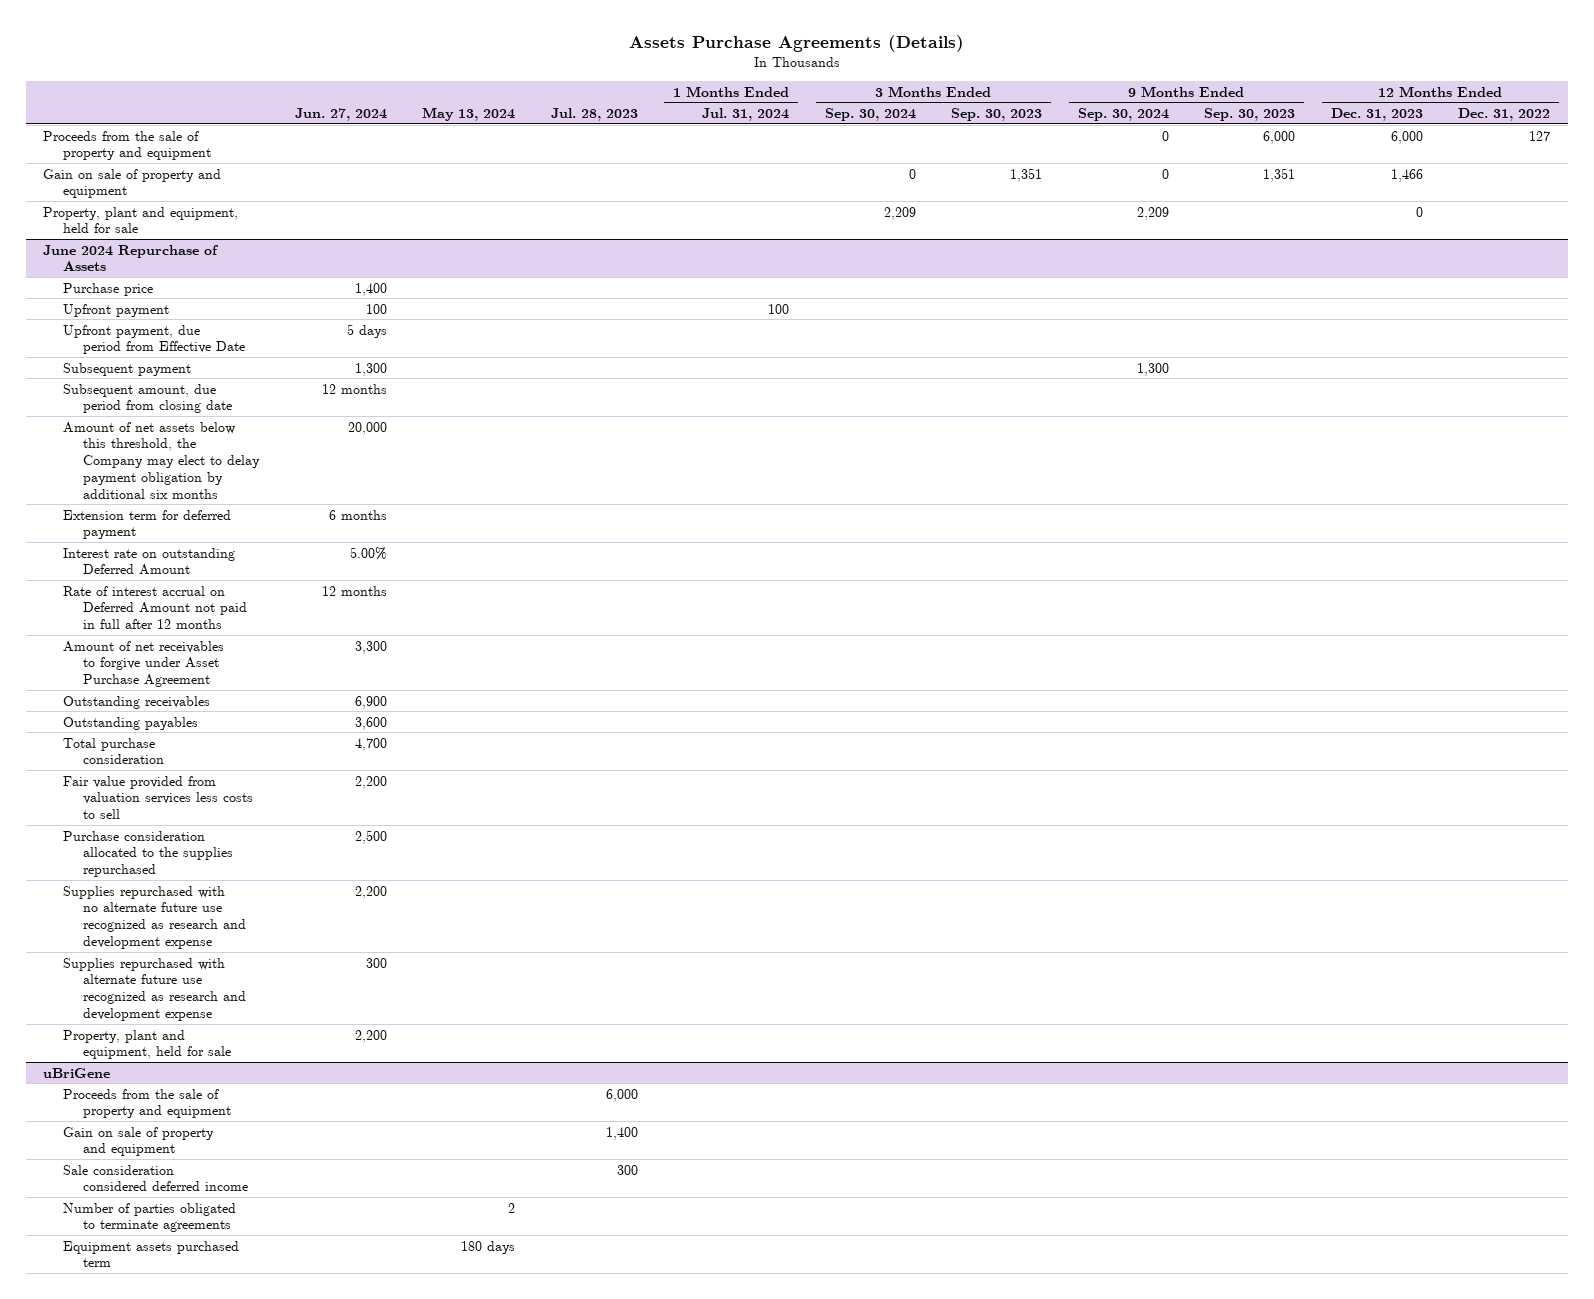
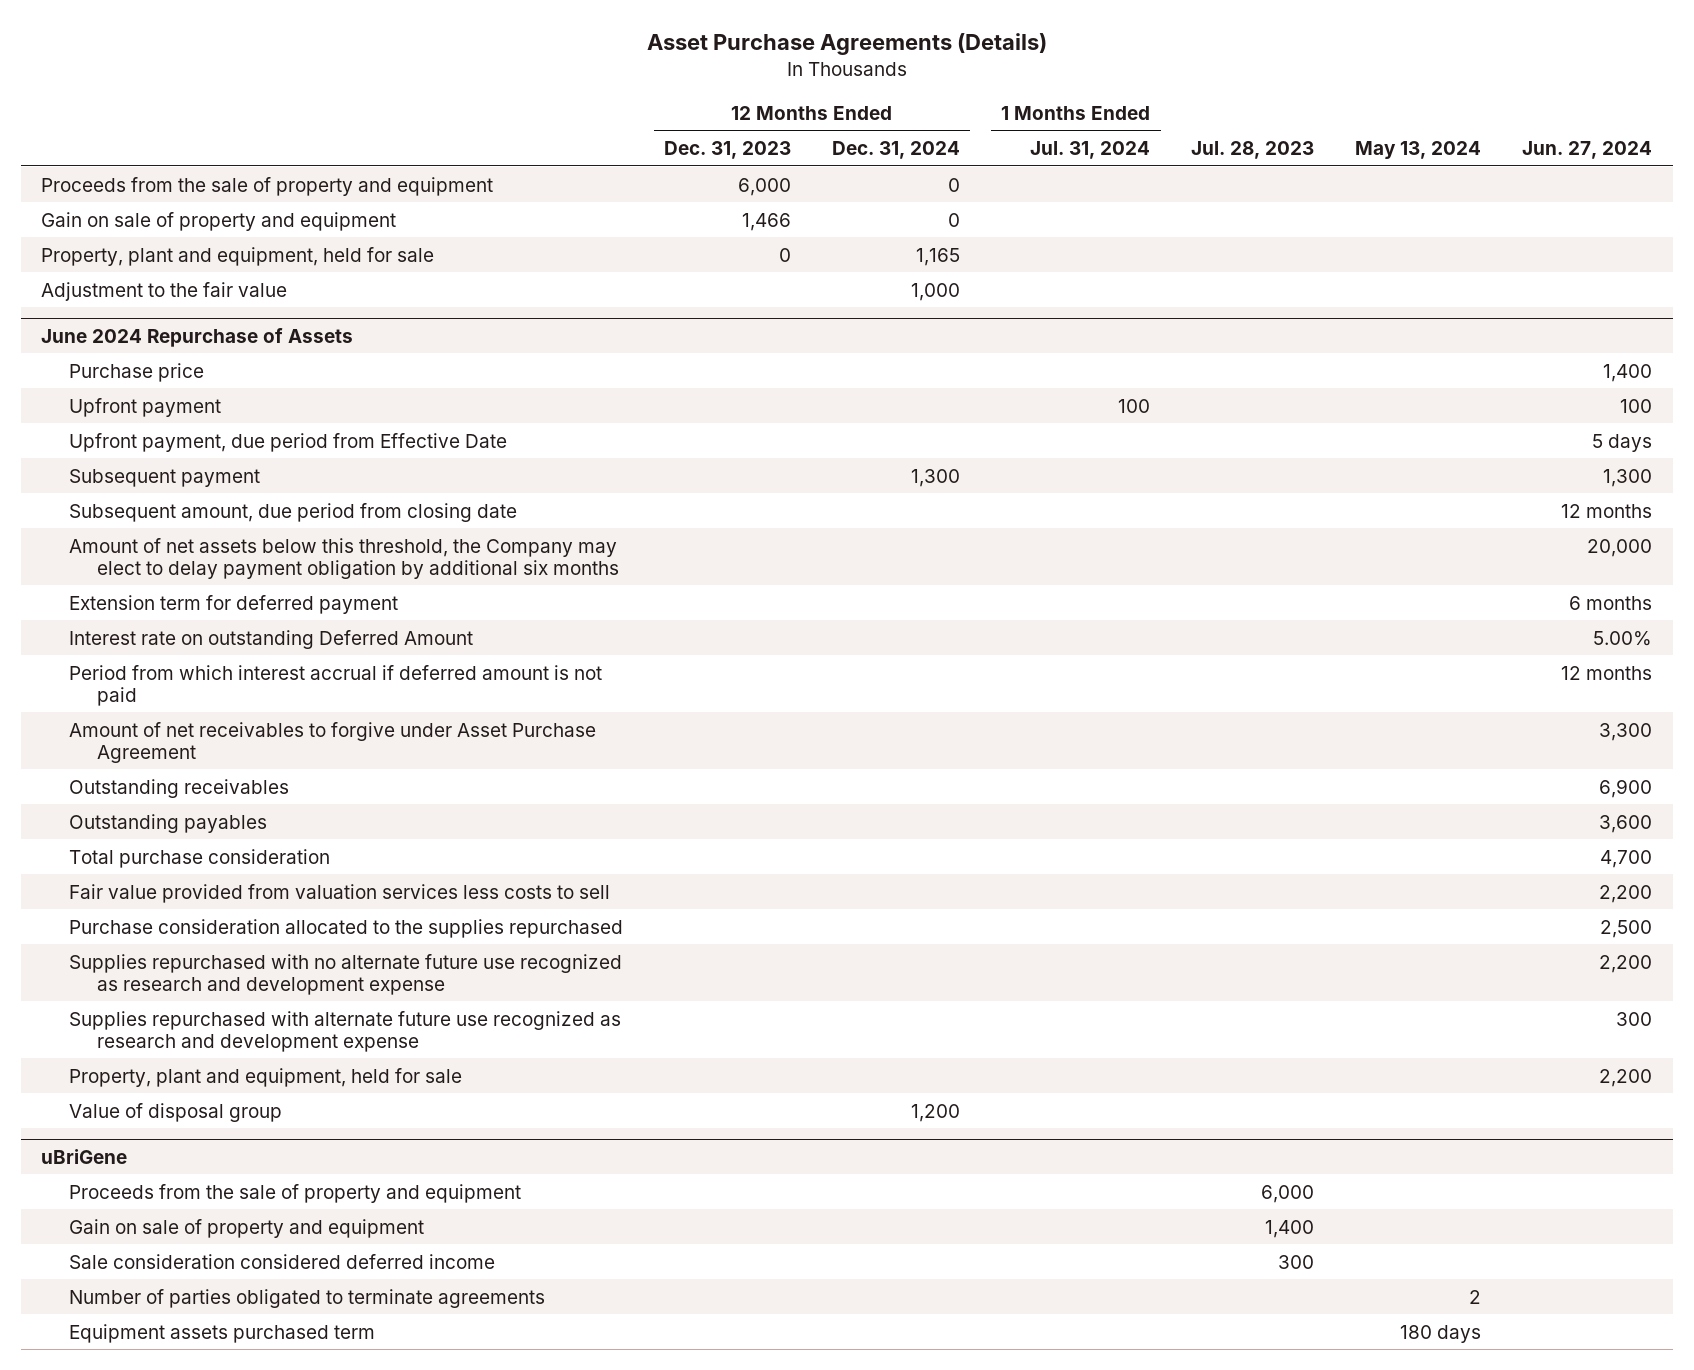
- Assets Purchase Agreements (Details)
+ Asset Purchase Agreements (Details)
- | Jun. 27, 2024 | May 13, 2024 | Jul. 28, 2023 | 1 Months Ended Jul. 31, 2024 | 3 Months Ended Sep. 30, 2024 | 3 Months Ended Sep. 30, 2023 | 9 Months Ended Sep. 30, 2024 | 9 Months Ended Sep. 30, 2023 | 12 Months Ended Dec. 31, 2023 | 12 Months Ended Dec. 31, 2022
+ | 12 Months Ended Dec. 31, 2023 | 12 Months Ended Dec. 31, 2024 | 1 Months Ended Jul. 31, 2024 | Jul. 28, 2023 | May 13, 2024 | Jun. 27, 2024
+ Adjustment to the fair value | | 1,000 | | | |
@ June 2024 Repurchase of Assets
- Rate of interest accrual on Deferred Amount not paid in full after 12 months | 12 months | | | | | | | | |
+ Period from which interest accrual if deferred amount is not paid | | | | | | 12 months
+ Value of disposal group | | 1,200 | | | |

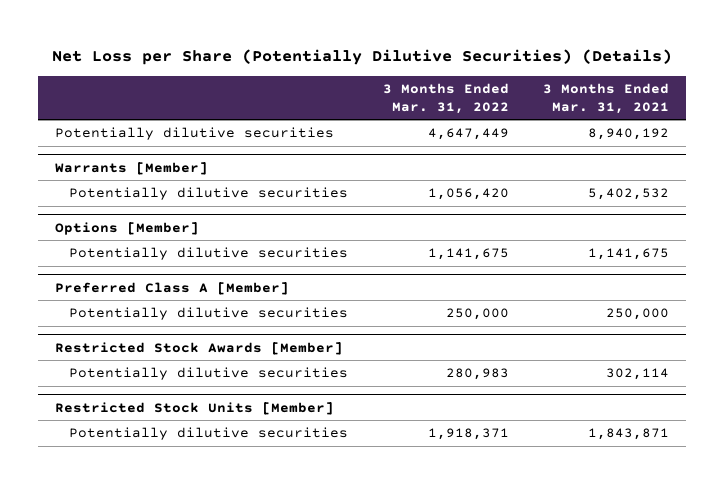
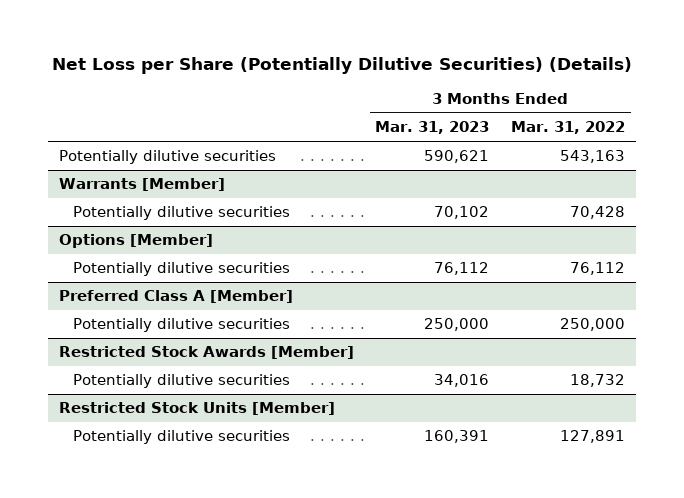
- | 3 Months Ended Mar. 31, 2022 | 3 Months Ended Mar. 31, 2021
+ | 3 Months Ended Mar. 31, 2023 | 3 Months Ended Mar. 31, 2022
- Potentially dilutive securities | 4,647,449 | 8,940,192
+ Potentially dilutive securities | 590,621 | 543,163
@ Warrants [Member]
- Potentially dilutive securities | 1,056,420 | 5,402,532
+ Potentially dilutive securities | 70,102 | 70,428
@ Options [Member]
- Potentially dilutive securities | 1,141,675 | 1,141,675
+ Potentially dilutive securities | 76,112 | 76,112
@ Restricted Stock Awards [Member]
- Potentially dilutive securities | 280,983 | 302,114
+ Potentially dilutive securities | 34,016 | 18,732
@ Restricted Stock Units [Member]
- Potentially dilutive securities | 1,918,371 | 1,843,871
+ Potentially dilutive securities | 160,391 | 127,891

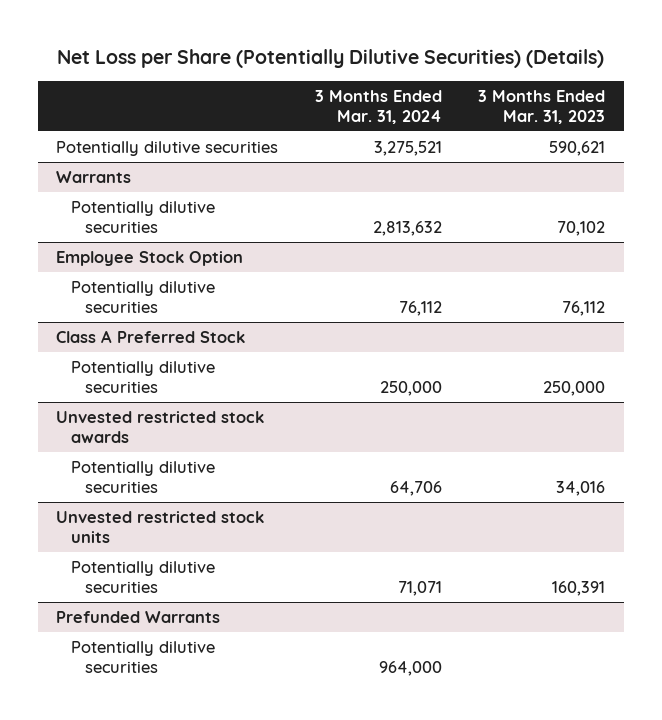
- | 3 Months Ended Mar. 31, 2023 | 3 Months Ended Mar. 31, 2022
+ | 3 Months Ended Mar. 31, 2024 | 3 Months Ended Mar. 31, 2023
- Warrants [Member]
+ Warrants
- Options [Member]
+ Employee Stock Option
- Preferred Class A [Member]
+ Class A Preferred Stock
- Restricted Stock Awards [Member]
+ Unvested restricted stock awards
- Restricted Stock Units [Member]
+ Unvested restricted stock units
+ Prefunded Warrants
+ Potentially dilutive securities | 964,000 |

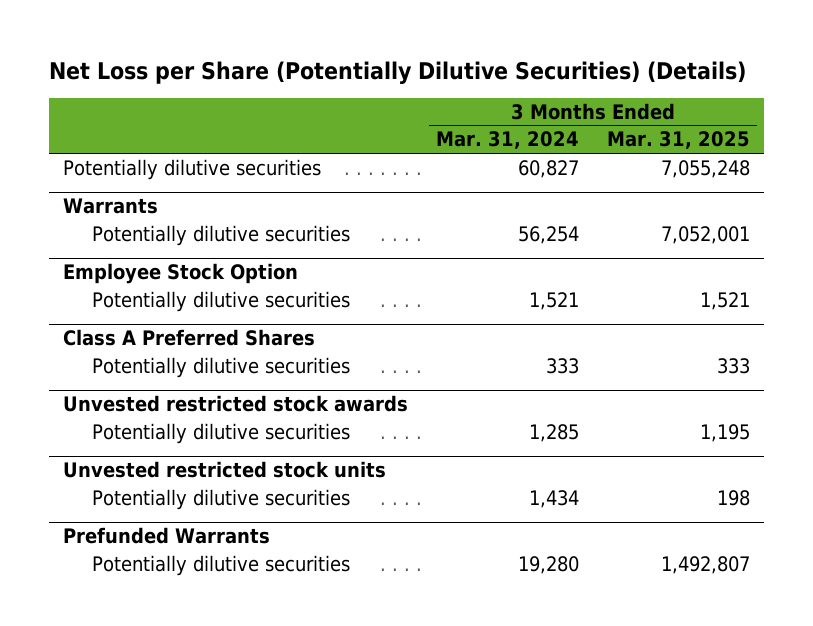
- | 3 Months Ended Mar. 31, 2024 | 3 Months Ended Mar. 31, 2023
+ | 3 Months Ended Mar. 31, 2024 | 3 Months Ended Mar. 31, 2025
- Potentially dilutive securities | 3,275,521 | 590,621
+ Potentially dilutive securities | 60,827 | 7,055,248
@ Warrants
- Potentially dilutive securities | 2,813,632 | 70,102
+ Potentially dilutive securities | 56,254 | 7,052,001
@ Employee Stock Option
- Potentially dilutive securities | 76,112 | 76,112
- Class A Preferred Stock
- Potentially dilutive securities | 250,000 | 250,000
@ Employee Stock Option
+ Potentially dilutive securities | 1,521 | 1,521
+ Class A Preferred Shares
+ Potentially dilutive securities | 333 | 333
@ Unvested restricted stock awards
- Potentially dilutive securities | 64,706 | 34,016
+ Potentially dilutive securities | 1,285 | 1,195
@ Unvested restricted stock units
- Potentially dilutive securities | 71,071 | 160,391
+ Potentially dilutive securities | 1,434 | 198
@ Prefunded Warrants
- Potentially dilutive securities | 964,000 |
+ Potentially dilutive securities | 19,280 | 1,492,807

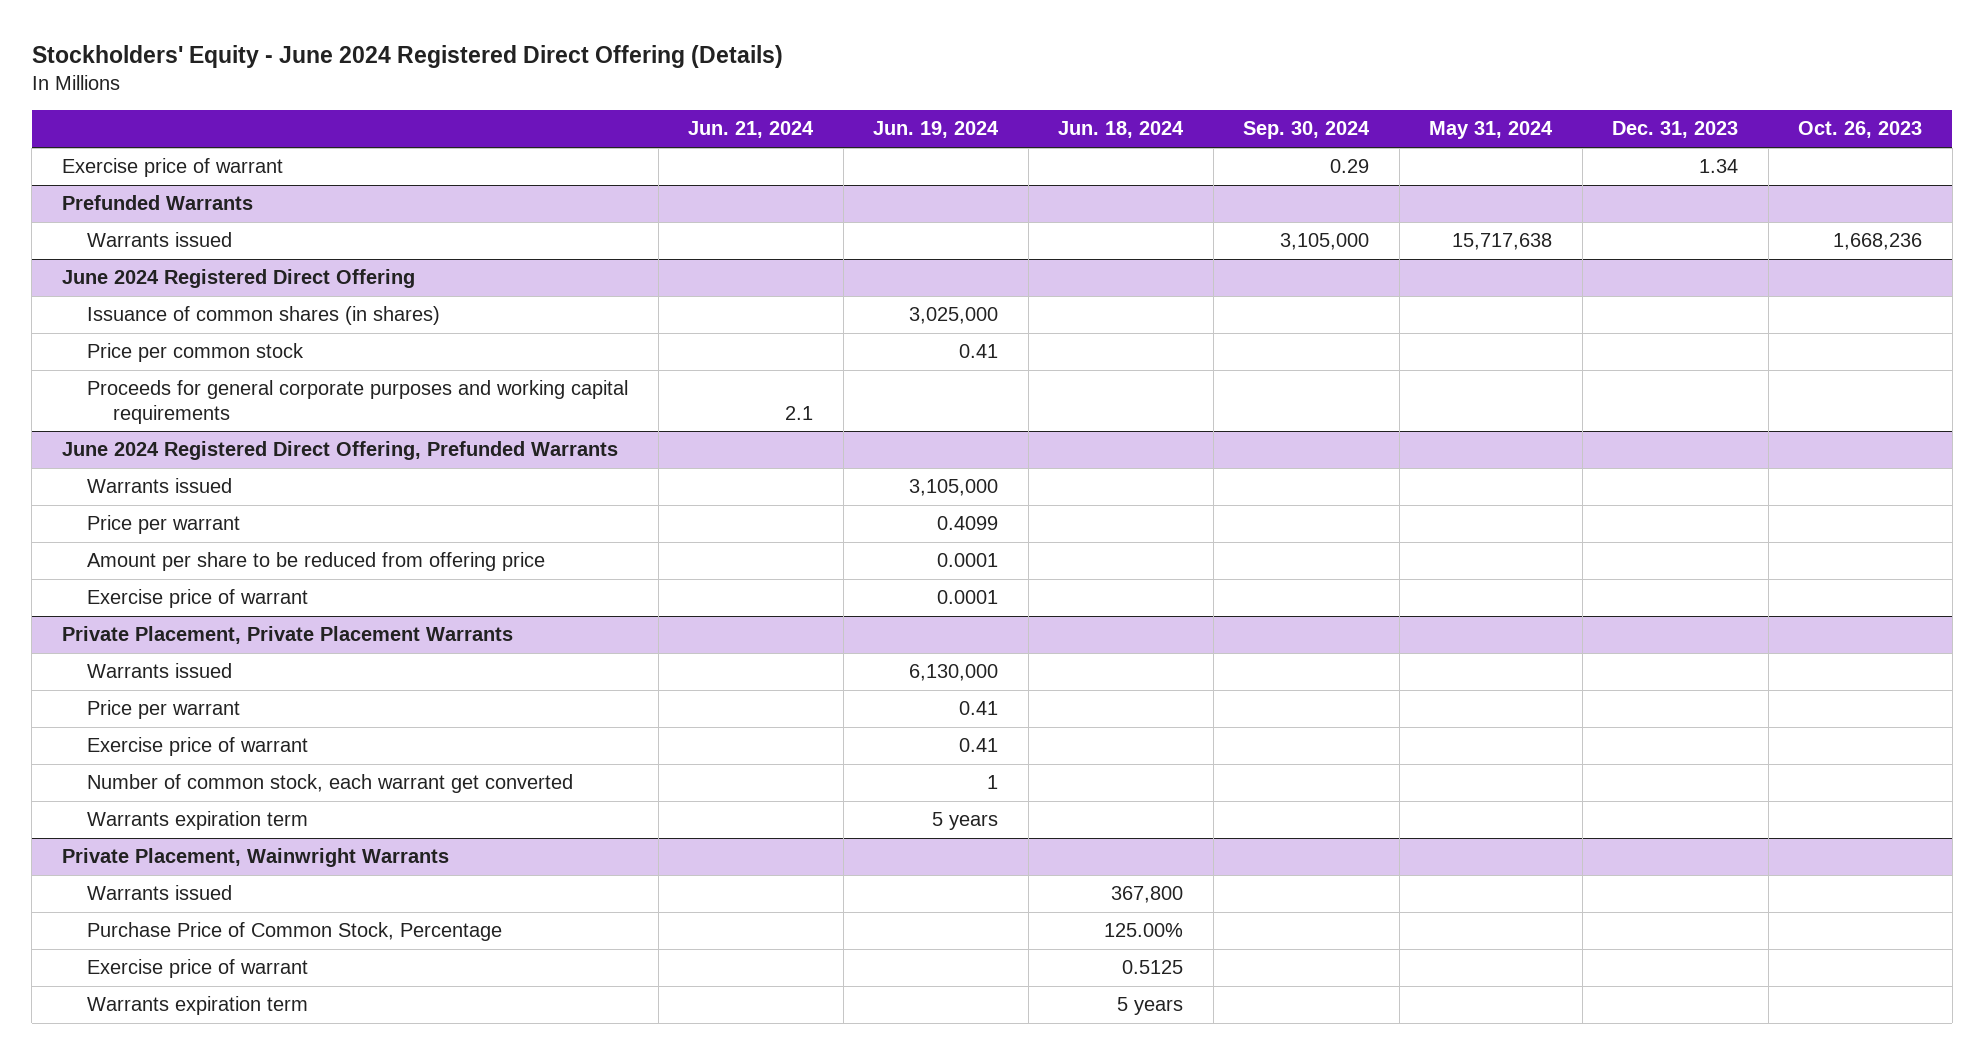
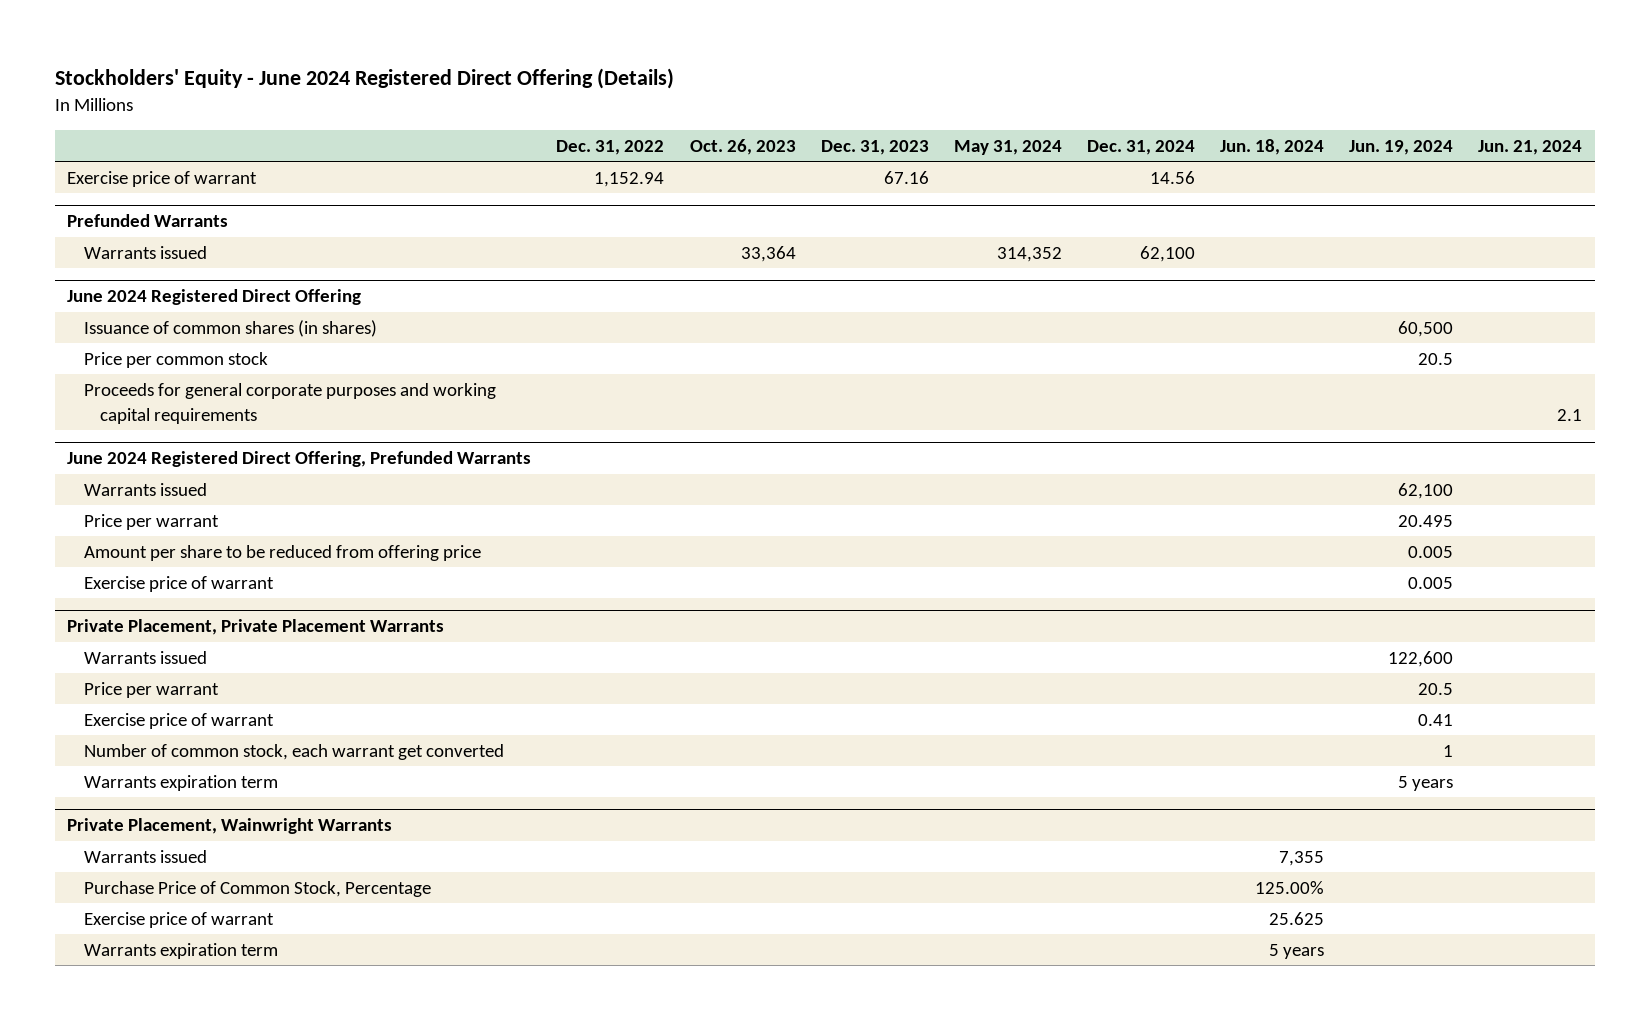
- | Jun. 21, 2024 | Jun. 19, 2024 | Jun. 18, 2024 | Sep. 30, 2024 | May 31, 2024 | Dec. 31, 2023 | Oct. 26, 2023
+ | Dec. 31, 2022 | Oct. 26, 2023 | Dec. 31, 2023 | May 31, 2024 | Dec. 31, 2024 | Jun. 18, 2024 | Jun. 19, 2024 | Jun. 21, 2024
- Exercise price of warrant | | | | 0.29 | | 1.34 |
+ Exercise price of warrant | 1,152.94 | | 67.16 | | 14.56 | | |
@ Prefunded Warrants
- Warrants issued | | | | 3,105,000 | 15,717,638 | | 1,668,236
+ Warrants issued | | 33,364 | | 314,352 | 62,100 | | |
@ June 2024 Registered Direct Offering
- Issuance of common shares (in shares) | | 3,025,000 | | | | |
- Price per common stock | | 0.41 | | | | |
+ Issuance of common shares (in shares) | | | | | | | 60,500 |
+ Price per common stock | | | | | | | 20.5 |
@ June 2024 Registered Direct Offering, Prefunded Warrants
- Warrants issued | | 3,105,000 | | | | |
- Price per warrant | | 0.4099 | | | | |
- Amount per share to be reduced from offering price | | 0.0001 | | | | |
- Exercise price of warrant | | 0.0001 | | | | |
+ Warrants issued | | | | | | | 62,100 |
+ Price per warrant | | | | | | | 20.495 |
+ Amount per share to be reduced from offering price | | | | | | | 0.005 |
+ Exercise price of warrant | | | | | | | 0.005 |
@ Private Placement, Private Placement Warrants
- Warrants issued | | 6,130,000 | | | | |
- Price per warrant | | 0.41 | | | | |
+ Warrants issued | | | | | | | 122,600 |
+ Price per warrant | | | | | | | 20.5 |
@ Private Placement, Wainwright Warrants
- Warrants issued | | | 367,800 | | | |
+ Warrants issued | | | | | | 7,355 | |
- Exercise price of warrant | | | 0.5125 | | | |
+ Exercise price of warrant | | | | | | 25.625 | |

